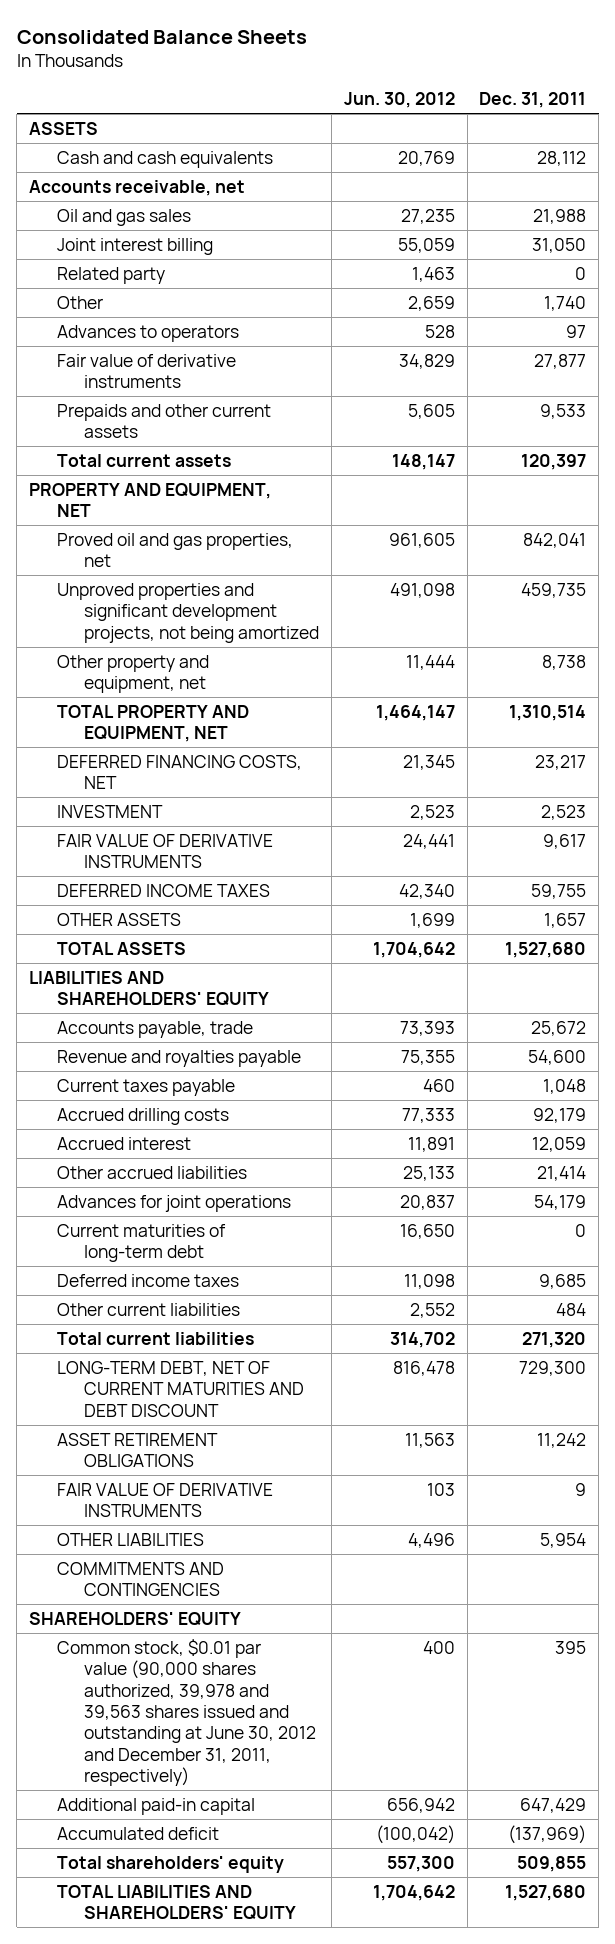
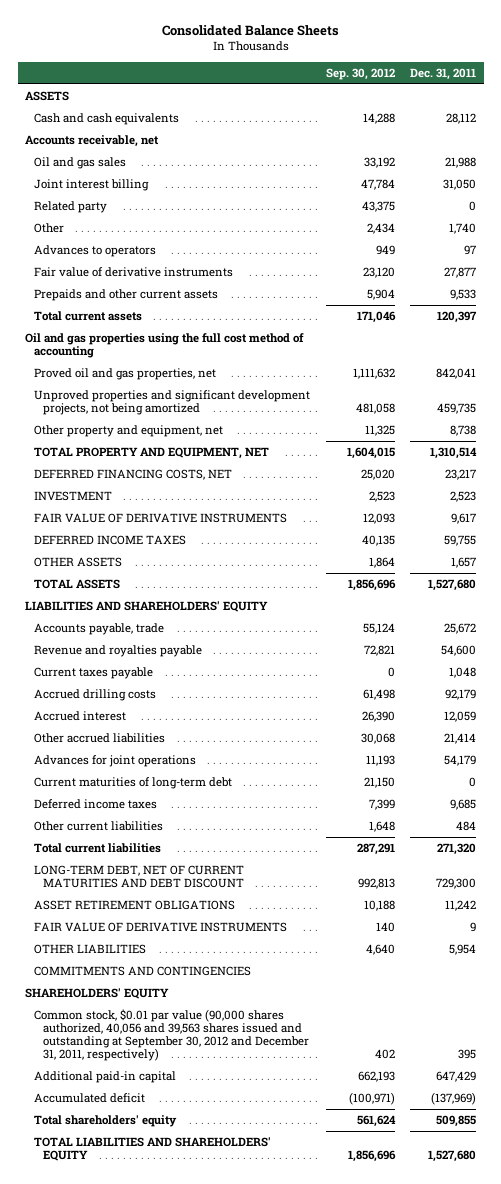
- | Jun. 30, 2012 | Dec. 31, 2011
+ | Sep. 30, 2012 | Dec. 31, 2011
- PROPERTY AND EQUIPMENT, NET
+ Oil and gas properties using the full cost method of accounting
- Common stock, $0.01 par value (90,000 shares authorized, 39,978 and 39,563 shares issued and outstanding at June 30, 2012 and December 31, 2011, respectively) | 400 | 395
+ Common stock, $0.01 par value (90,000 shares authorized, 40,056 and 39,563 shares issued and outstanding at September 30, 2012 and December 31, 2011, respectively) | 402 | 395

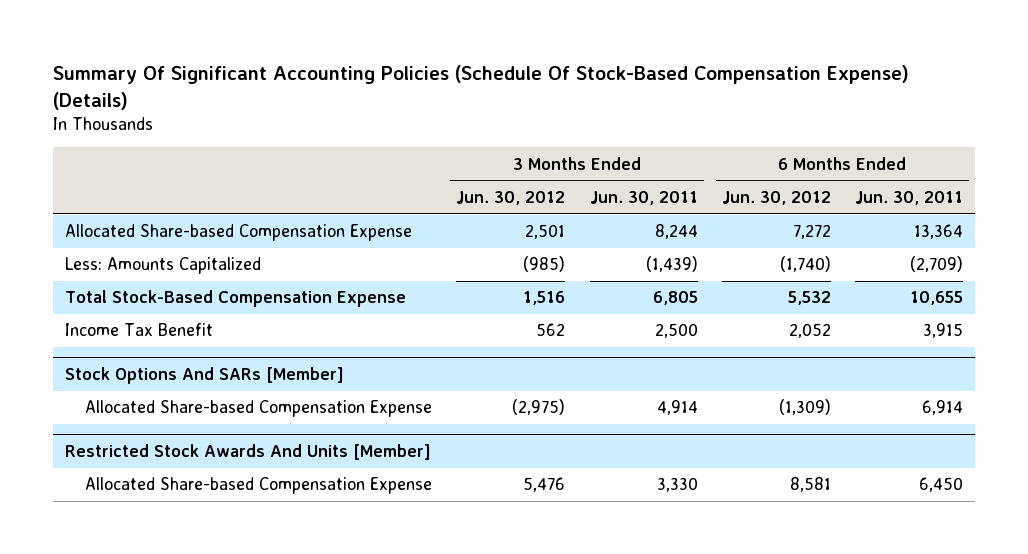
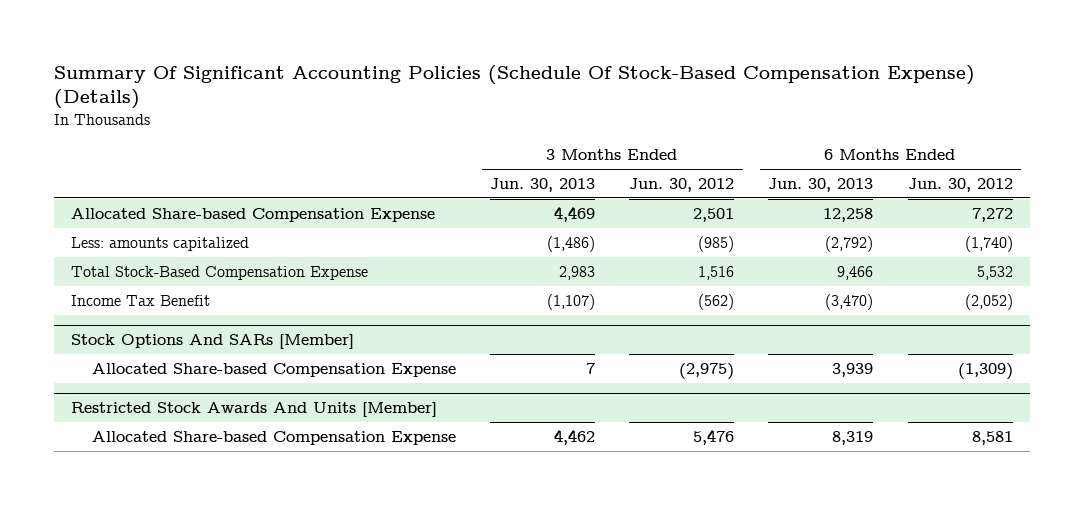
- | 3 Months Ended Jun. 30, 2012 | 3 Months Ended Jun. 30, 2011 | 6 Months Ended Jun. 30, 2012 | 6 Months Ended Jun. 30, 2011
+ | 3 Months Ended Jun. 30, 2013 | 3 Months Ended Jun. 30, 2012 | 6 Months Ended Jun. 30, 2013 | 6 Months Ended Jun. 30, 2012
- Less: Amounts Capitalized | (985) | (1,439) | (1,740) | (2,709)
+ Less: amounts capitalized | (1,486) | (985) | (2,792) | (1,740)
- Income Tax Benefit | 562 | 2,500 | 2,052 | 3,915
+ Income Tax Benefit | (1,107) | (562) | (3,470) | (2,052)

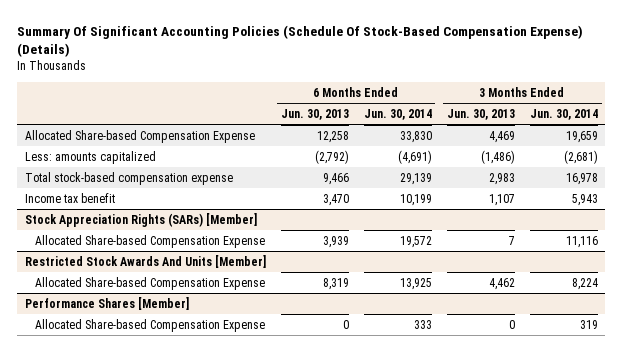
- | 3 Months Ended Jun. 30, 2013 | 3 Months Ended Jun. 30, 2012 | 6 Months Ended Jun. 30, 2013 | 6 Months Ended Jun. 30, 2012
+ | 6 Months Ended Jun. 30, 2013 | 6 Months Ended Jun. 30, 2014 | 3 Months Ended Jun. 30, 2013 | 3 Months Ended Jun. 30, 2014
- Total Stock-Based Compensation Expense | 2,983 | 1,516 | 9,466 | 5,532
- Income Tax Benefit | (1,107) | (562) | (3,470) | (2,052)
- Stock Options And SARs [Member]
+ Total stock-based compensation expense | 9,466 | 29,139 | 2,983 | 16,978
+ Income tax benefit | 3,470 | 10,199 | 1,107 | 5,943
+ Stock Appreciation Rights (SARs) [Member]
+ Performance Shares [Member]
+ Allocated Share-based Compensation Expense | 0 | 333 | 0 | 319

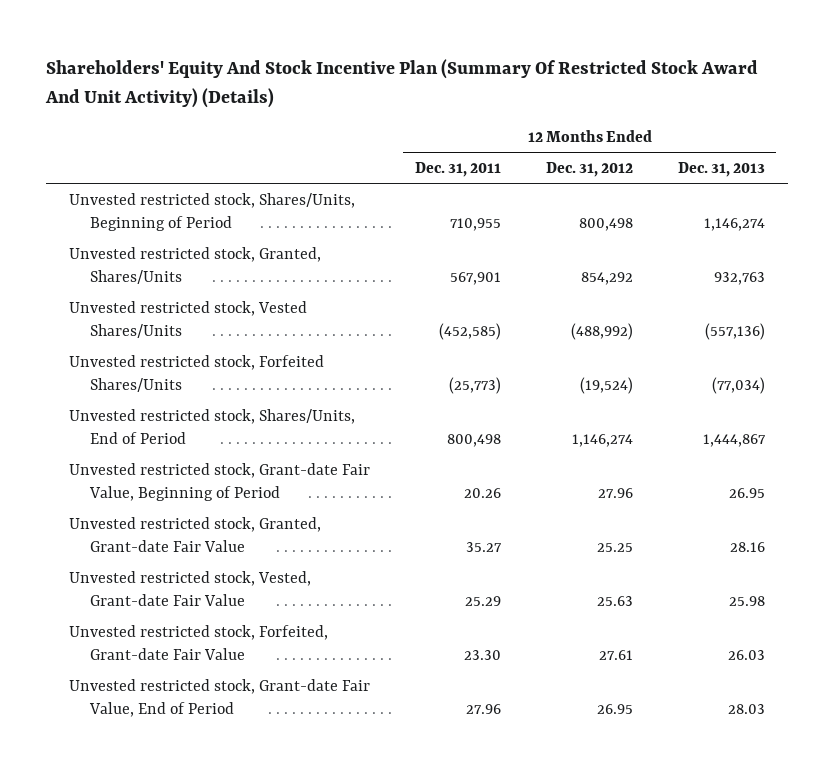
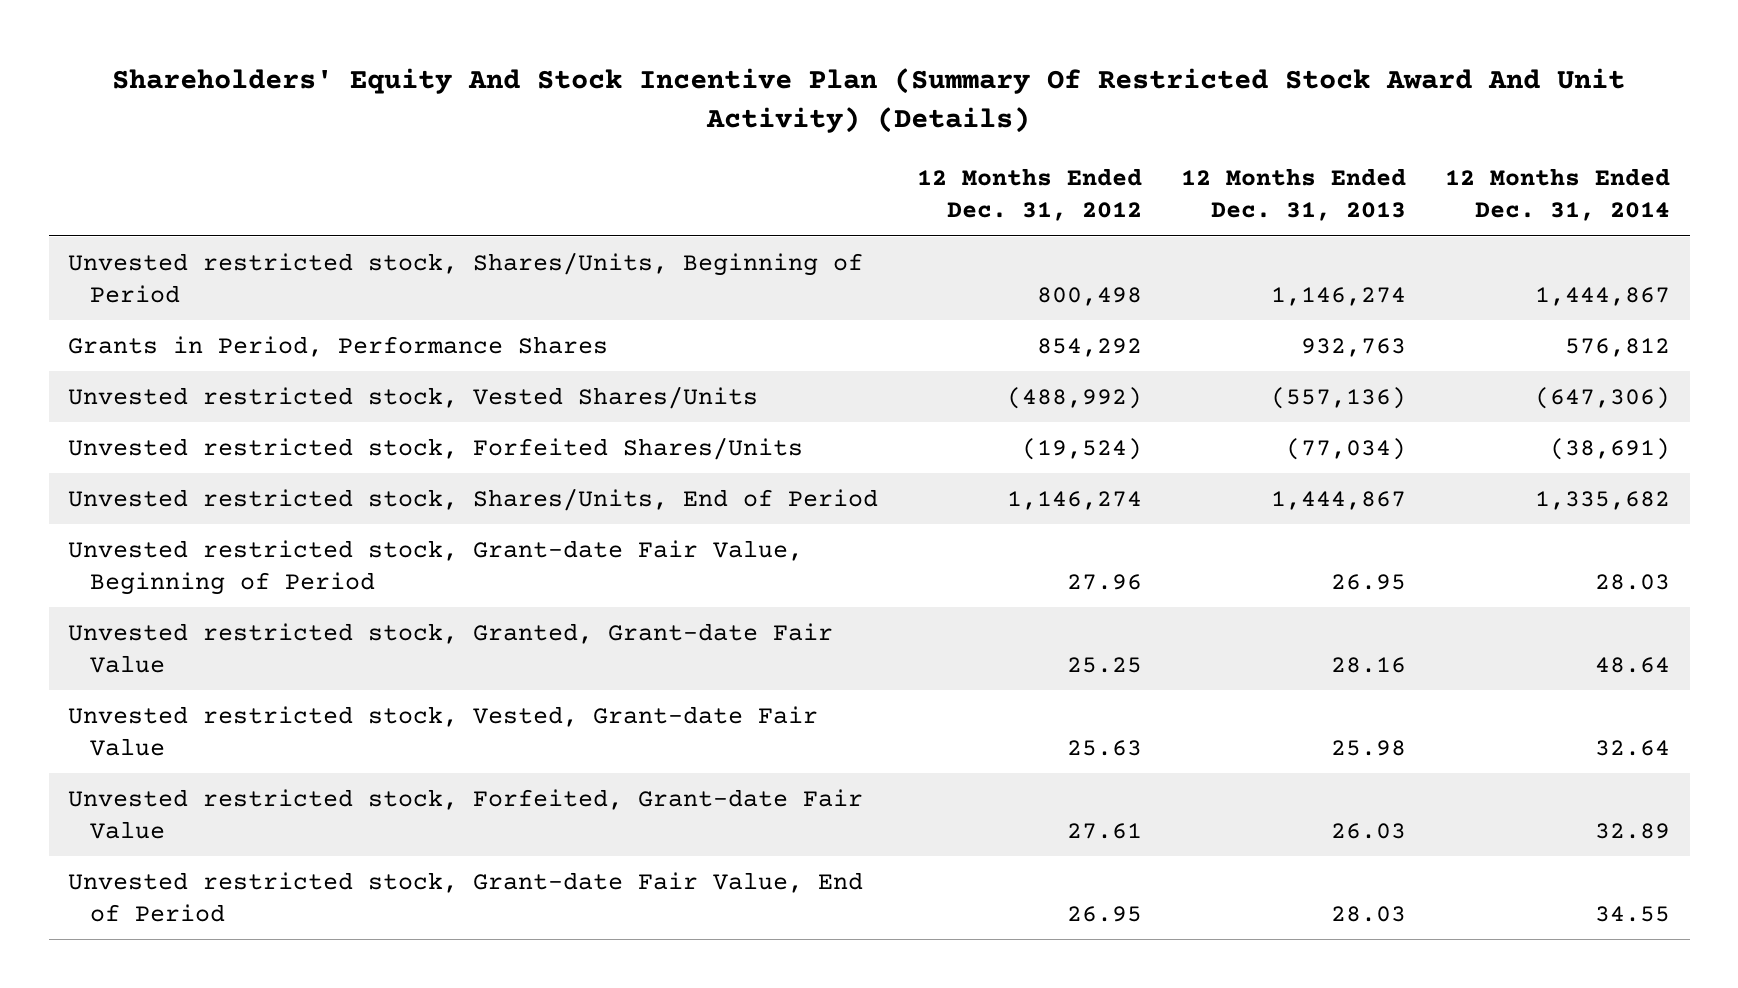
- | 12 Months Ended Dec. 31, 2011 | 12 Months Ended Dec. 31, 2012 | 12 Months Ended Dec. 31, 2013
+ | 12 Months Ended Dec. 31, 2012 | 12 Months Ended Dec. 31, 2013 | 12 Months Ended Dec. 31, 2014
- Unvested restricted stock, Granted, Shares/Units | 567,901 | 854,292 | 932,763
+ Grants in Period, Performance Shares | 854,292 | 932,763 | 576,812

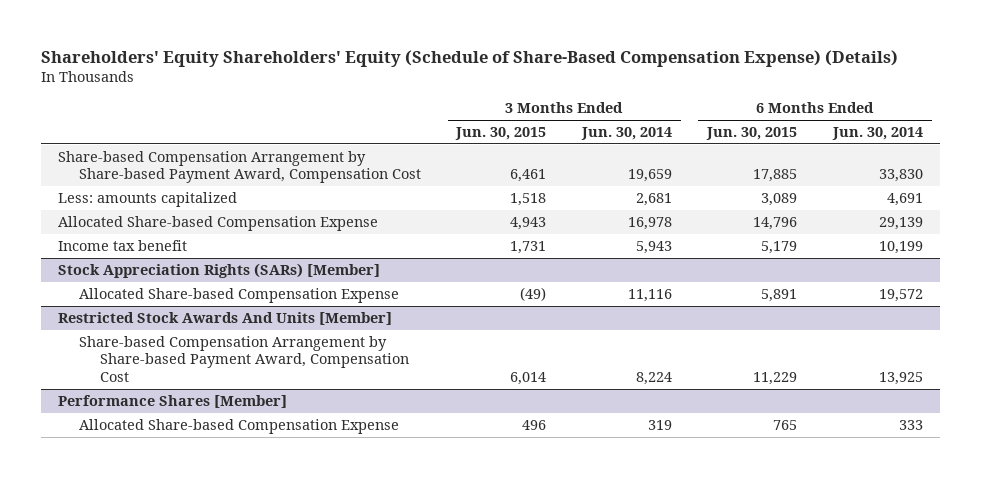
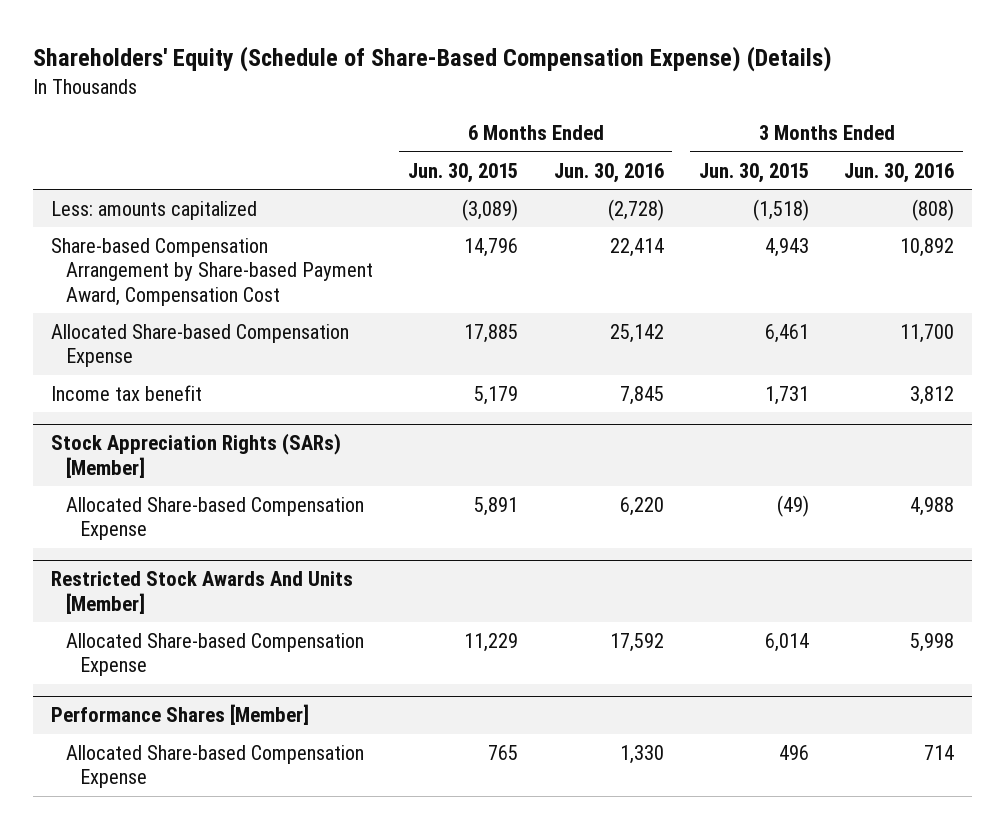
- Shareholders' Equity Shareholders' Equity (Schedule of Share-Based Compensation Expense) (Details)
+ Shareholders' Equity (Schedule of Share-Based Compensation Expense) (Details)
- | 3 Months Ended Jun. 30, 2015 | 3 Months Ended Jun. 30, 2014 | 6 Months Ended Jun. 30, 2015 | 6 Months Ended Jun. 30, 2014
+ | 6 Months Ended Jun. 30, 2015 | 6 Months Ended Jun. 30, 2016 | 3 Months Ended Jun. 30, 2015 | 3 Months Ended Jun. 30, 2016
- Share-based Compensation Arrangement by Share-based Payment Award, Compensation Cost | 6,461 | 19,659 | 17,885 | 33,830
- Less: amounts capitalized | 1,518 | 2,681 | 3,089 | 4,691
- Allocated Share-based Compensation Expense | 4,943 | 16,978 | 14,796 | 29,139
+ Less: amounts capitalized | (3,089) | (2,728) | (1,518) | (808)
+ Share-based Compensation Arrangement by Share-based Payment Award, Compensation Cost | 14,796 | 22,414 | 4,943 | 10,892
+ Allocated Share-based Compensation Expense | 17,885 | 25,142 | 6,461 | 11,700
@ Restricted Stock Awards And Units [Member]
- Share-based Compensation Arrangement by Share-based Payment Award, Compensation Cost | 6,014 | 8,224 | 11,229 | 13,925
+ Allocated Share-based Compensation Expense | 11,229 | 17,592 | 6,014 | 5,998

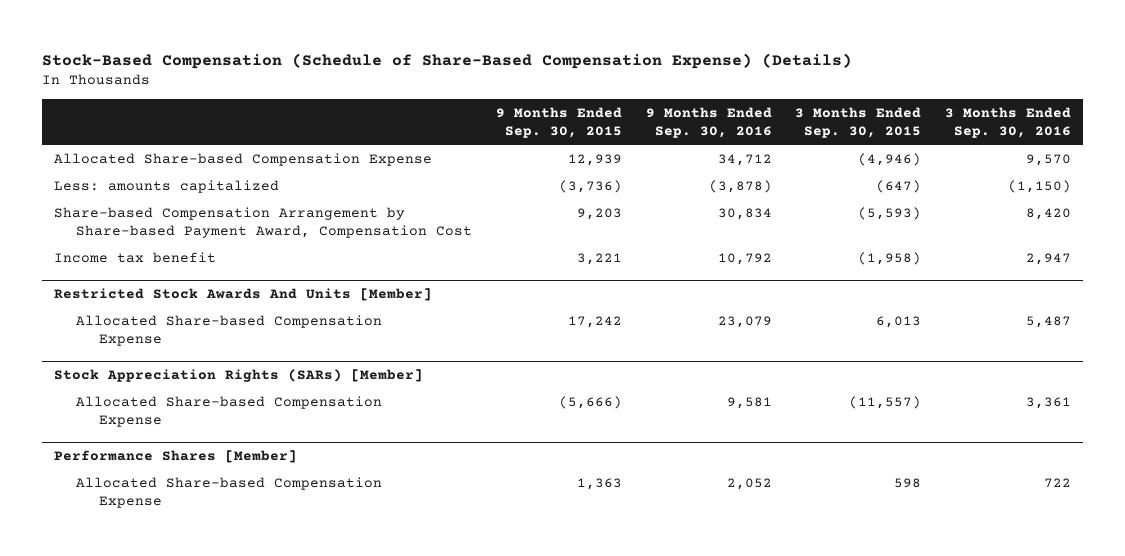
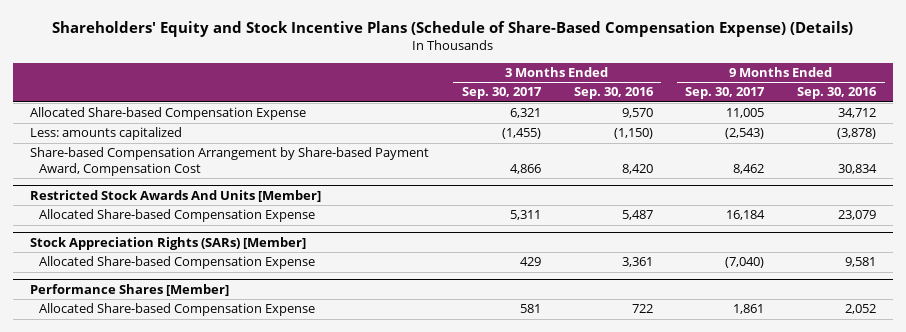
- Stock-Based Compensation (Schedule of Share-Based Compensation Expense) (Details)
+ Shareholders' Equity and Stock Incentive Plans (Schedule of Share-Based Compensation Expense) (Details)
- | 9 Months Ended Sep. 30, 2015 | 9 Months Ended Sep. 30, 2016 | 3 Months Ended Sep. 30, 2015 | 3 Months Ended Sep. 30, 2016
+ | 3 Months Ended Sep. 30, 2017 | 3 Months Ended Sep. 30, 2016 | 9 Months Ended Sep. 30, 2017 | 9 Months Ended Sep. 30, 2016
- Income tax benefit | 3,221 | 10,792 | (1,958) | 2,947

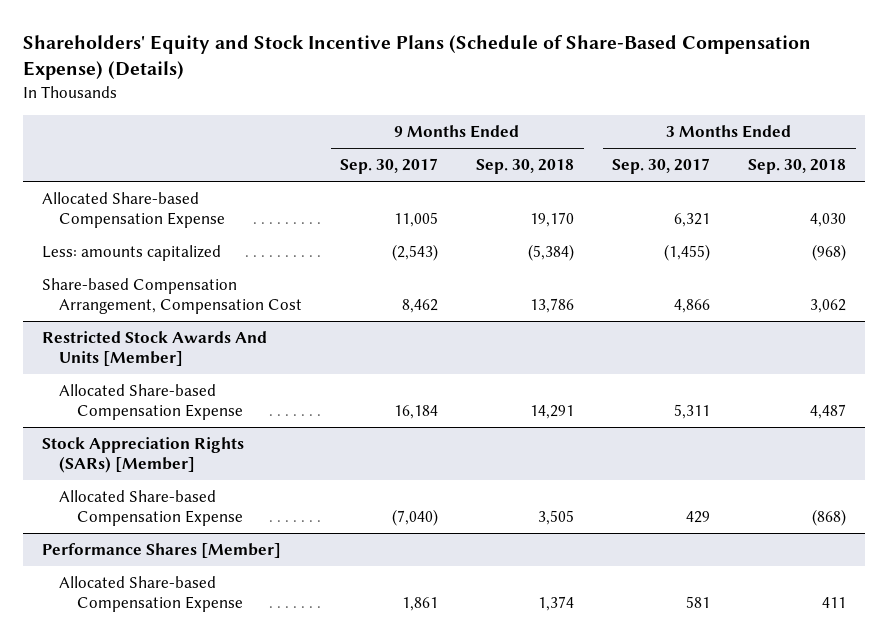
- | 3 Months Ended Sep. 30, 2017 | 3 Months Ended Sep. 30, 2016 | 9 Months Ended Sep. 30, 2017 | 9 Months Ended Sep. 30, 2016
+ | 9 Months Ended Sep. 30, 2017 | 9 Months Ended Sep. 30, 2018 | 3 Months Ended Sep. 30, 2017 | 3 Months Ended Sep. 30, 2018
- Share-based Compensation Arrangement by Share-based Payment Award, Compensation Cost | 4,866 | 8,420 | 8,462 | 30,834
+ Share-based Compensation Arrangement, Compensation Cost | 8,462 | 13,786 | 4,866 | 3,062

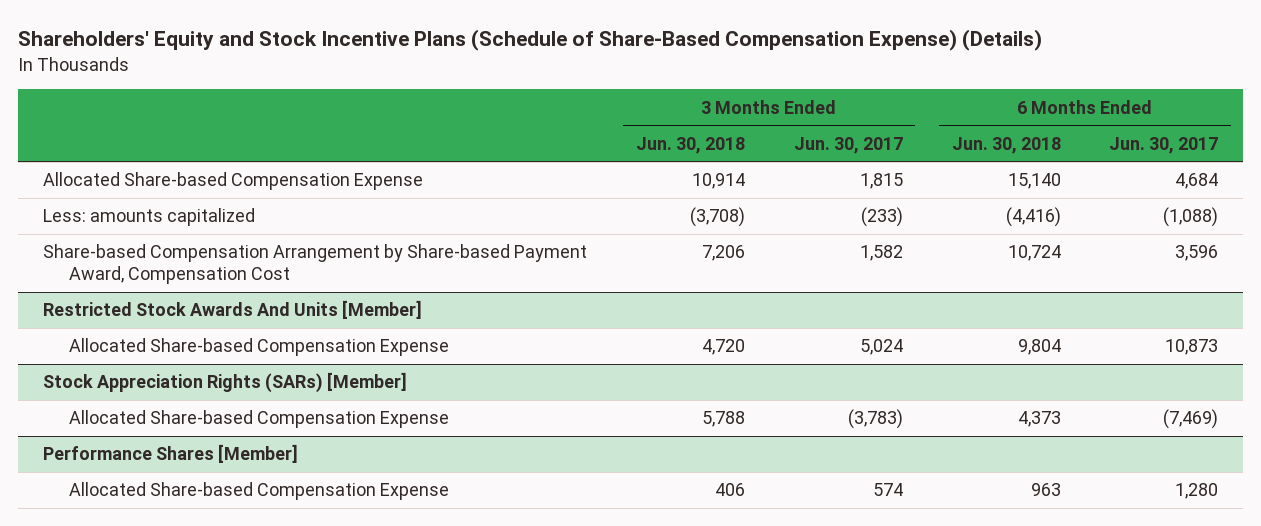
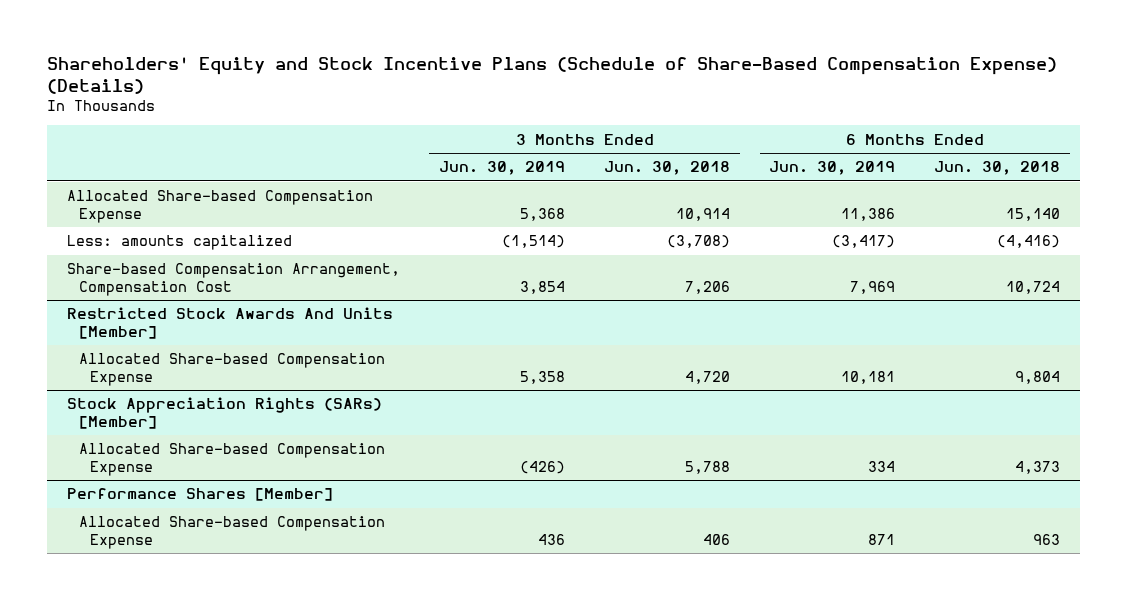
- | 3 Months Ended Jun. 30, 2018 | 3 Months Ended Jun. 30, 2017 | 6 Months Ended Jun. 30, 2018 | 6 Months Ended Jun. 30, 2017
+ | 3 Months Ended Jun. 30, 2019 | 3 Months Ended Jun. 30, 2018 | 6 Months Ended Jun. 30, 2019 | 6 Months Ended Jun. 30, 2018
- Share-based Compensation Arrangement by Share-based Payment Award, Compensation Cost | 7,206 | 1,582 | 10,724 | 3,596
+ Share-based Compensation Arrangement, Compensation Cost | 3,854 | 7,206 | 7,969 | 10,724

